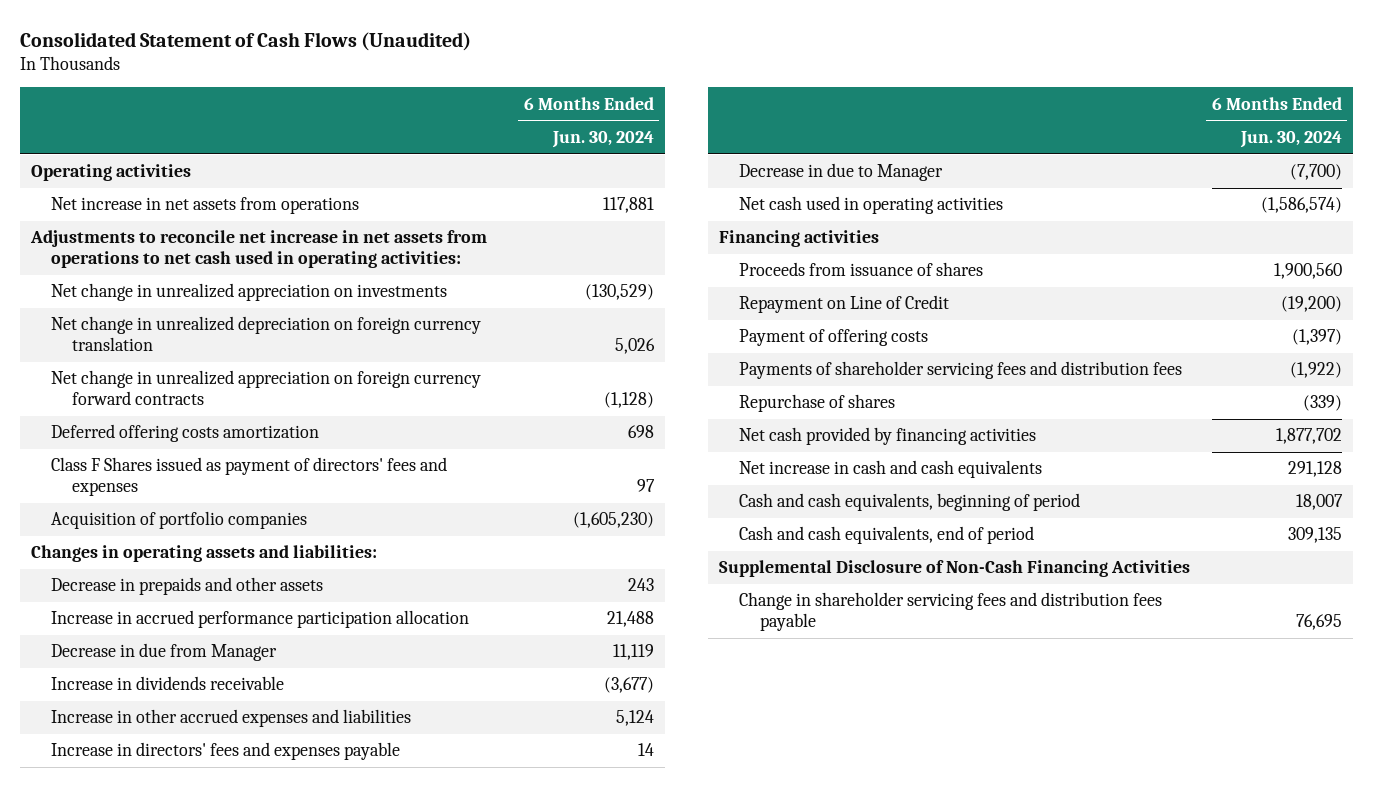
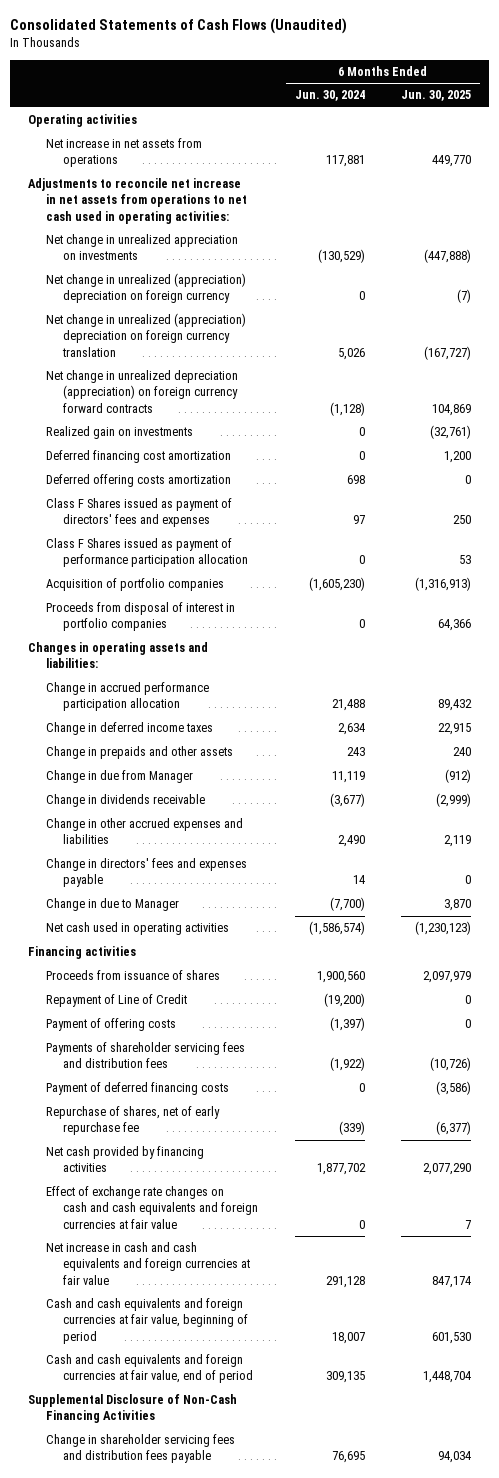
- Consolidated Statement of Cash Flows (Unaudited)
+ Consolidated Statements of Cash Flows (Unaudited)
- | 6 Months Ended Jun. 30, 2024
+ | 6 Months Ended Jun. 30, 2024 | 6 Months Ended Jun. 30, 2025
- Net change in unrealized depreciation on foreign currency translation | 5,026
- Net change in unrealized appreciation on foreign currency forward contracts | (1,128)
+ Net change in unrealized (appreciation) depreciation on foreign currency | 0 | (7)
+ Net change in unrealized (appreciation) depreciation on foreign currency translation | 5,026 | (167,727)
+ Net change in unrealized depreciation (appreciation) on foreign currency forward contracts | (1,128) | 104,869
+ Realized gain on investments | 0 | (32,761)
+ Deferred financing cost amortization | 0 | 1,200
+ Class F Shares issued as payment of performance participation allocation | 0 | 53
+ Proceeds from disposal of interest in portfolio companies | 0 | 64,366
- Decrease in prepaids and other assets | 243
- Increase in accrued performance participation allocation | 21,488
- Decrease in due from Manager | 11,119
- Increase in dividends receivable | (3,677)
- Increase in other accrued expenses and liabilities | 5,124
- Increase in directors' fees and expenses payable | 14
- Decrease in due to Manager | (7,700)
+ Change in accrued performance participation allocation | 21,488 | 89,432
+ Change in deferred income taxes | 2,634 | 22,915
+ Change in prepaids and other assets | 243 | 240
+ Change in due from Manager | 11,119 | (912)
+ Change in dividends receivable | (3,677) | (2,999)
+ Change in other accrued expenses and liabilities | 2,490 | 2,119
+ Change in directors' fees and expenses payable | 14 | 0
+ Change in due to Manager | (7,700) | 3,870
- Repayment on Line of Credit | (19,200)
+ Repayment of Line of Credit | (19,200) | 0
- Repurchase of shares | (339)
+ Payment of deferred financing costs | 0 | (3,586)
+ Repurchase of shares, net of early repurchase fee | (339) | (6,377)
- Net increase in cash and cash equivalents | 291,128
- Cash and cash equivalents, beginning of period | 18,007
- Cash and cash equivalents, end of period | 309,135
+ Effect of exchange rate changes on cash and cash equivalents and foreign currencies at fair value | 0 | 7
+ Net increase in cash and cash equivalents and foreign currencies at fair value | 291,128 | 847,174
+ Cash and cash equivalents and foreign currencies at fair value, beginning of period | 18,007 | 601,530
+ Cash and cash equivalents and foreign currencies at fair value, end of period | 309,135 | 1,448,704

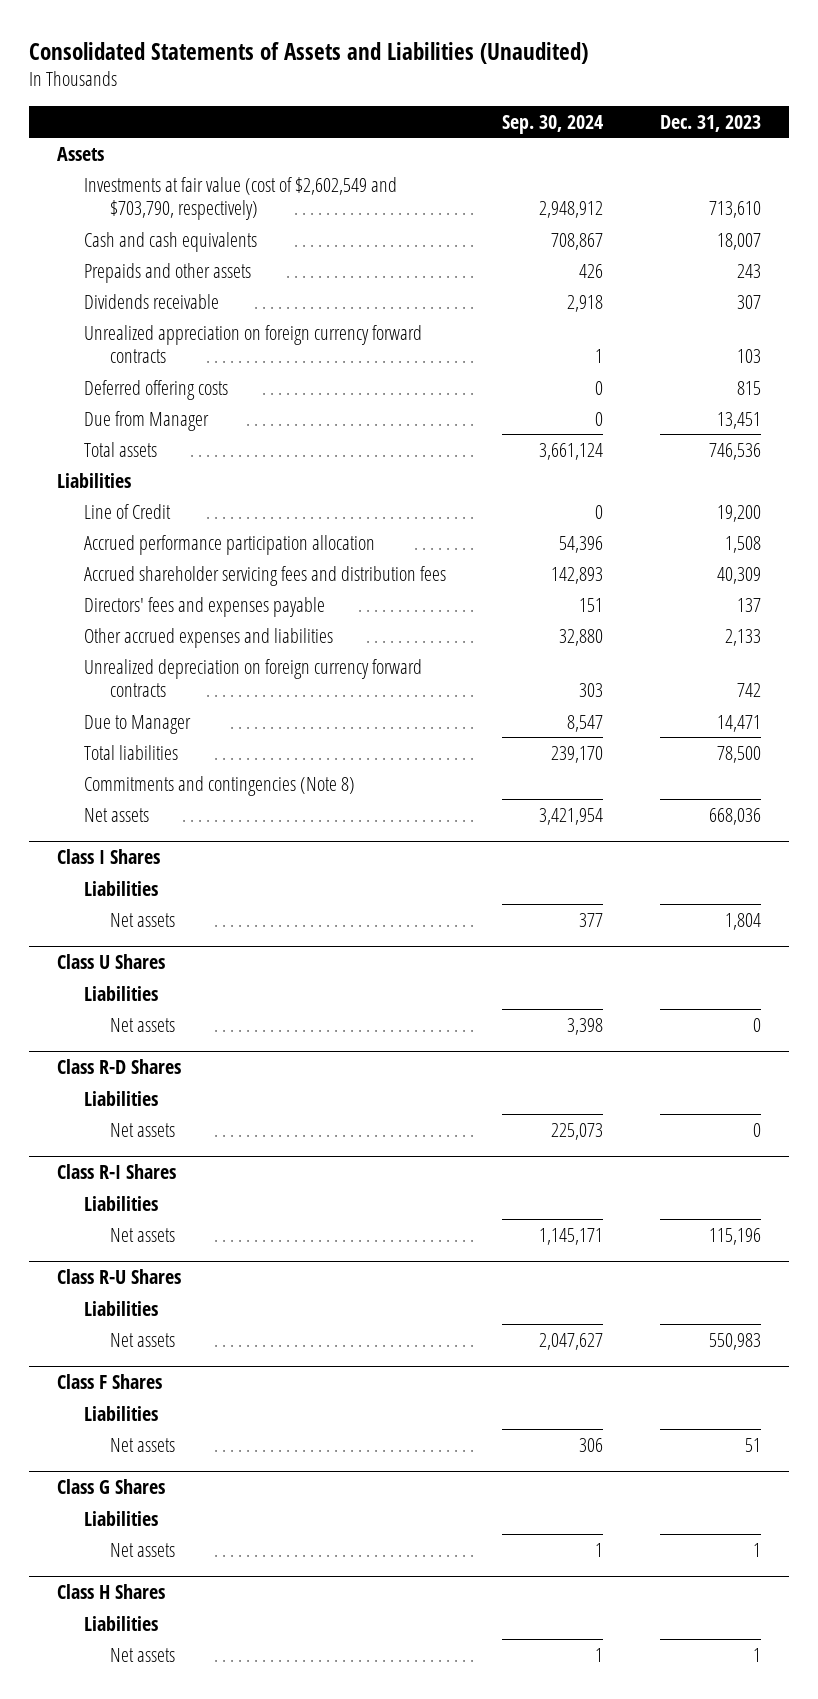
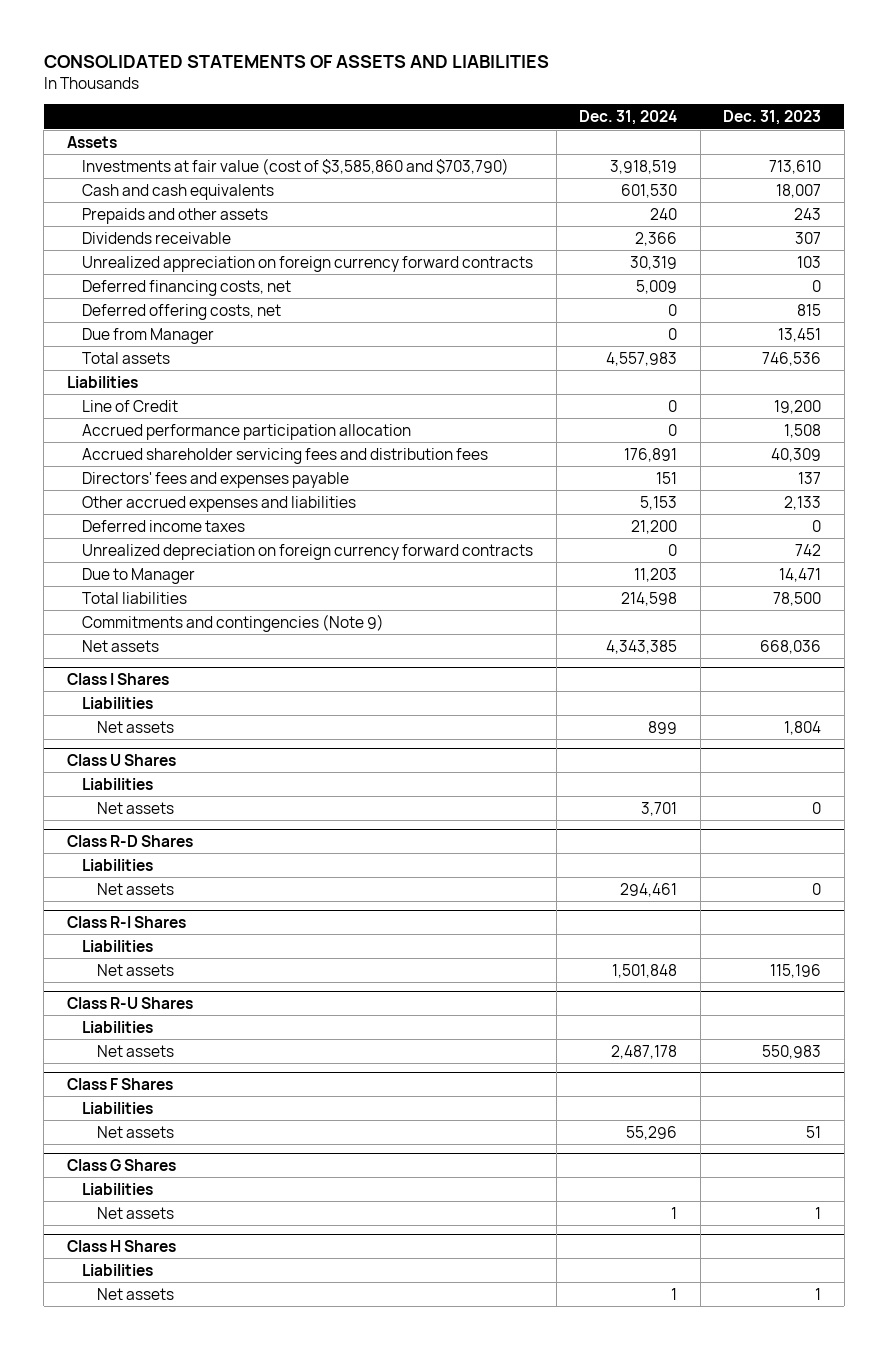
- Consolidated Statements of Assets and Liabilities (Unaudited)
+ CONSOLIDATED STATEMENTS OF ASSETS AND LIABILITIES
- | Sep. 30, 2024 | Dec. 31, 2023
+ | Dec. 31, 2024 | Dec. 31, 2023
- Investments at fair value (cost of $2,602,549 and $703,790, respectively) | 2,948,912 | 713,610
+ Investments at fair value (cost of $3,585,860 and $703,790) | 3,918,519 | 713,610
- Deferred offering costs | 0 | 815
+ Deferred financing costs, net | 5,009 | 0
+ Deferred offering costs, net | 0 | 815
+ Deferred income taxes | 21,200 | 0
- Commitments and contingencies (Note 8)
+ Commitments and contingencies (Note 9)

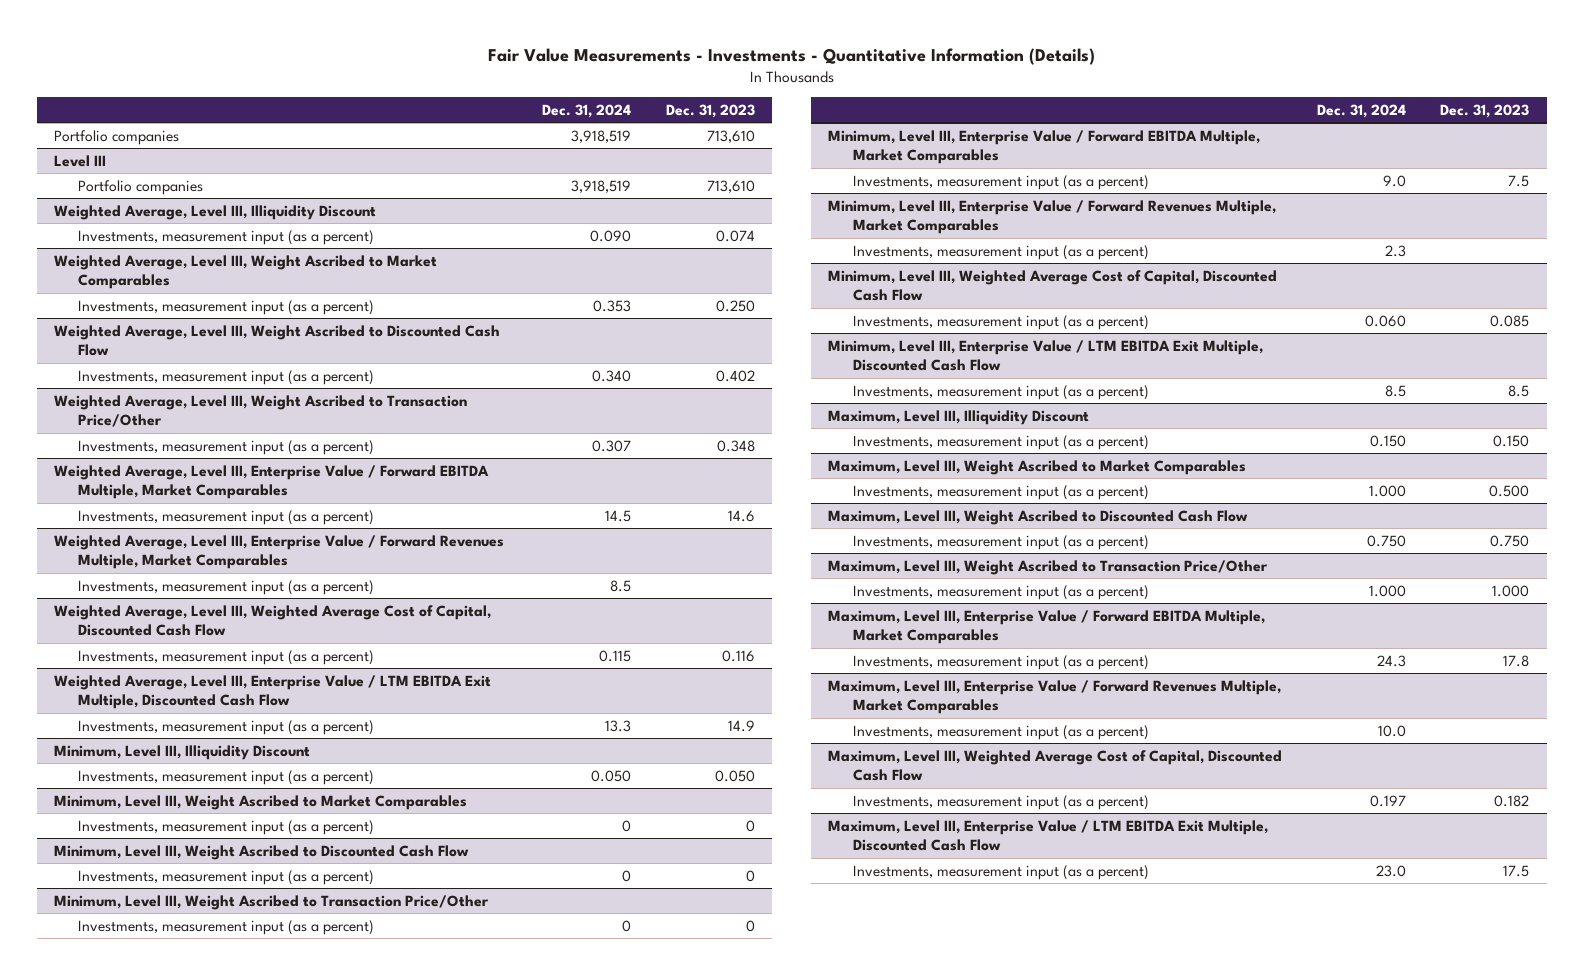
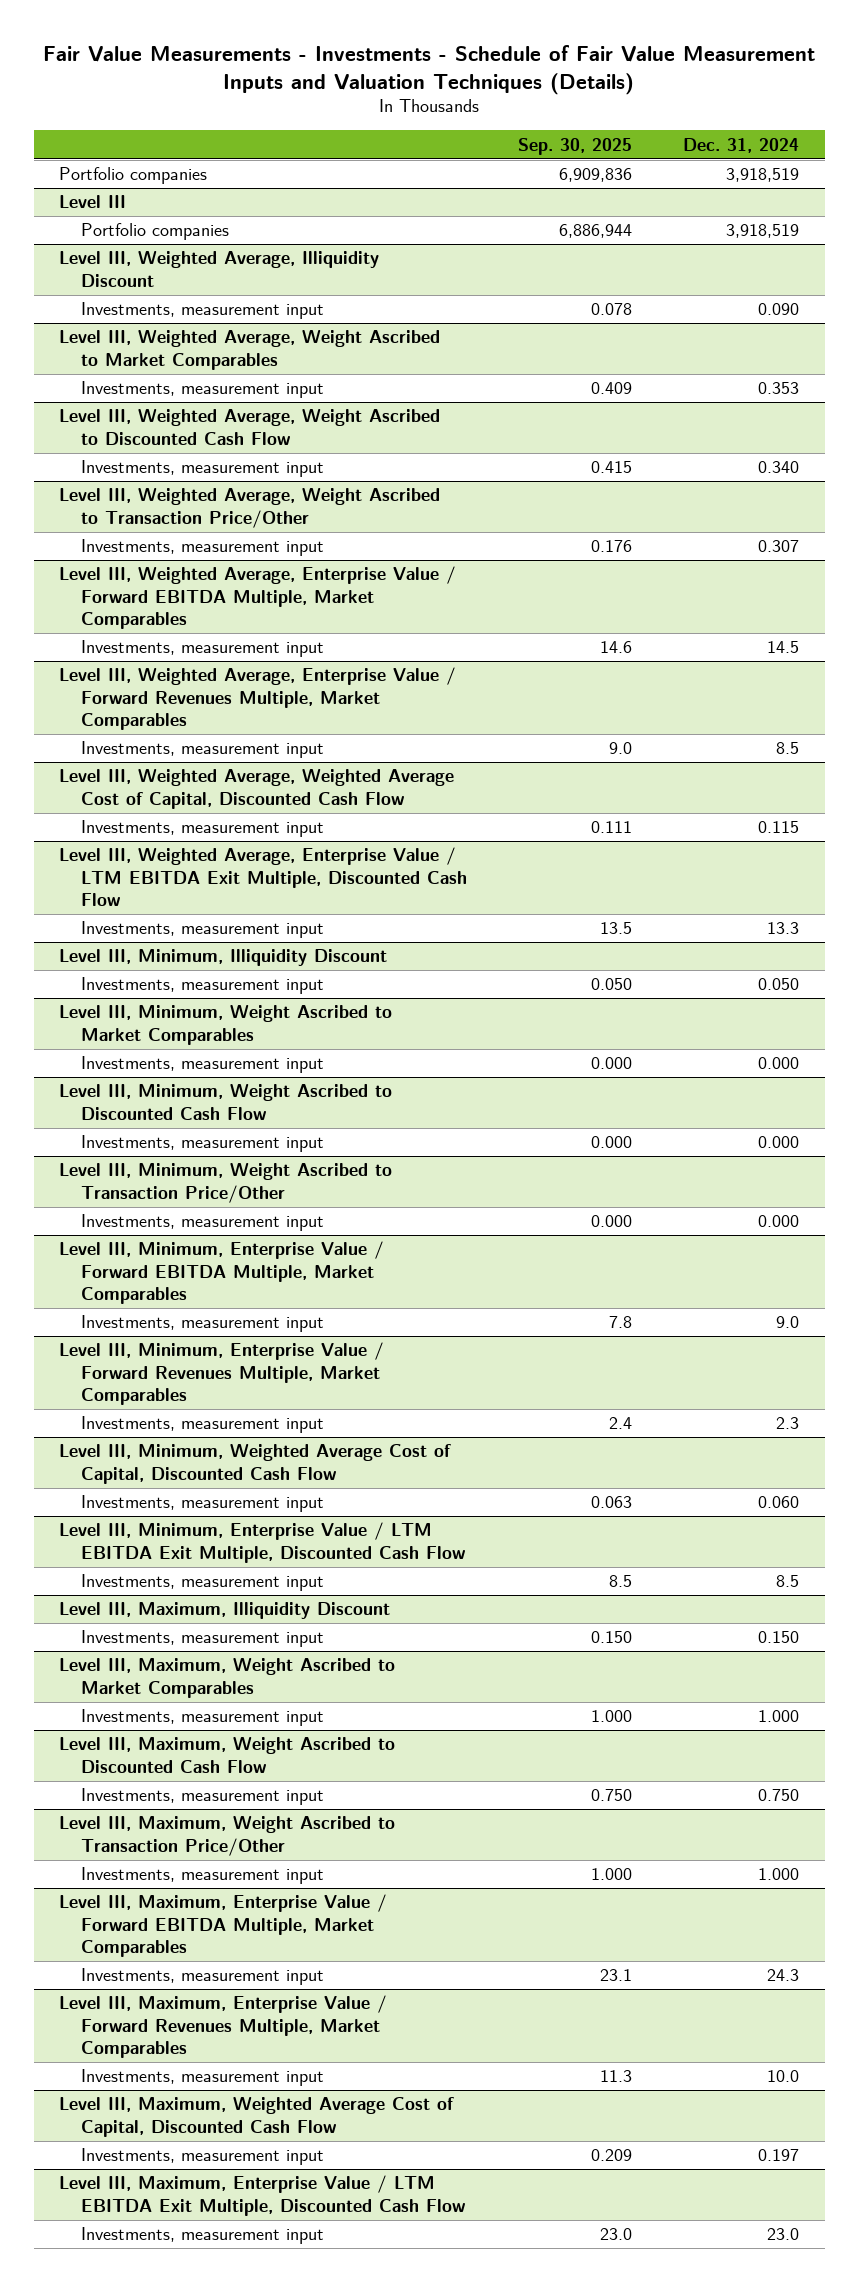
- Fair Value Measurements - Investments - Quantitative Information (Details)
+ Fair Value Measurements - Investments - Schedule of Fair Value Measurement Inputs and Valuation Techniques (Details)
- | Dec. 31, 2024 | Dec. 31, 2023
+ | Sep. 30, 2025 | Dec. 31, 2024
- Weighted Average, Level III, Illiquidity Discount
- Investments, measurement input (as a percent) | 0.090 | 0.074
- Weighted Average, Level III, Weight Ascribed to Market Comparables
- Investments, measurement input (as a percent) | 0.353 | 0.250
- Weighted Average, Level III, Weight Ascribed to Discounted Cash Flow
- Investments, measurement input (as a percent) | 0.340 | 0.402
- Weighted Average, Level III, Weight Ascribed to Transaction Price/Other
- Investments, measurement input (as a percent) | 0.307 | 0.348
- Weighted Average, Level III, Enterprise Value / Forward EBITDA Multiple, Market Comparables
- Investments, measurement input (as a percent) | 14.5 | 14.6
- Weighted Average, Level III, Enterprise Value / Forward Revenues Multiple, Market Comparables
- Investments, measurement input (as a percent) | 8.5 |
- Weighted Average, Level III, Weighted Average Cost of Capital, Discounted Cash Flow
- Investments, measurement input (as a percent) | 0.115 | 0.116
- Weighted Average, Level III, Enterprise Value / LTM EBITDA Exit Multiple, Discounted Cash Flow
- Investments, measurement input (as a percent) | 13.3 | 14.9
- Minimum, Level III, Illiquidity Discount
- Investments, measurement input (as a percent) | 0.050 | 0.050
- Minimum, Level III, Weight Ascribed to Market Comparables
- Investments, measurement input (as a percent) | 0 | 0
- Minimum, Level III, Weight Ascribed to Discounted Cash Flow
- Investments, measurement input (as a percent) | 0 | 0
- Minimum, Level III, Weight Ascribed to Transaction Price/Other
- Investments, measurement input (as a percent) | 0 | 0
- Minimum, Level III, Enterprise Value / Forward EBITDA Multiple, Market Comparables
- Investments, measurement input (as a percent) | 9.0 | 7.5
- Minimum, Level III, Enterprise Value / Forward Revenues Multiple, Market Comparables
- Investments, measurement input (as a percent) | 2.3 |
- Minimum, Level III, Weighted Average Cost of Capital, Discounted Cash Flow
- Investments, measurement input (as a percent) | 0.060 | 0.085
- Minimum, Level III, Enterprise Value / LTM EBITDA Exit Multiple, Discounted Cash Flow
- Investments, measurement input (as a percent) | 8.5 | 8.5
- Maximum, Level III, Illiquidity Discount
- Investments, measurement input (as a percent) | 0.150 | 0.150
- Maximum, Level III, Weight Ascribed to Market Comparables
- Investments, measurement input (as a percent) | 1.000 | 0.500
- Maximum, Level III, Weight Ascribed to Discounted Cash Flow
- Investments, measurement input (as a percent) | 0.750 | 0.750
- Maximum, Level III, Weight Ascribed to Transaction Price/Other
- Investments, measurement input (as a percent) | 1.000 | 1.000
- Maximum, Level III, Enterprise Value / Forward EBITDA Multiple, Market Comparables
- Investments, measurement input (as a percent) | 24.3 | 17.8
- Maximum, Level III, Enterprise Value / Forward Revenues Multiple, Market Comparables
- Investments, measurement input (as a percent) | 10.0 |
- Maximum, Level III, Weighted Average Cost of Capital, Discounted Cash Flow
- Investments, measurement input (as a percent) | 0.197 | 0.182
- Maximum, Level III, Enterprise Value / LTM EBITDA Exit Multiple, Discounted Cash Flow
- Investments, measurement input (as a percent) | 23.0 | 17.5
+ Level III, Weighted Average, Illiquidity Discount
+ Investments, measurement input | 0.078 | 0.090
+ Level III, Weighted Average, Weight Ascribed to Market Comparables
+ Investments, measurement input | 0.409 | 0.353
+ Level III, Weighted Average, Weight Ascribed to Discounted Cash Flow
+ Investments, measurement input | 0.415 | 0.340
+ Level III, Weighted Average, Weight Ascribed to Transaction Price/Other
+ Investments, measurement input | 0.176 | 0.307
+ Level III, Weighted Average, Enterprise Value / Forward EBITDA Multiple, Market Comparables
+ Investments, measurement input | 14.6 | 14.5
+ Level III, Weighted Average, Enterprise Value / Forward Revenues Multiple, Market Comparables
+ Investments, measurement input | 9.0 | 8.5
+ Level III, Weighted Average, Weighted Average Cost of Capital, Discounted Cash Flow
+ Investments, measurement input | 0.111 | 0.115
+ Level III, Weighted Average, Enterprise Value / LTM EBITDA Exit Multiple, Discounted Cash Flow
+ Investments, measurement input | 13.5 | 13.3
+ Level III, Minimum, Illiquidity Discount
+ Investments, measurement input | 0.050 | 0.050
+ Level III, Minimum, Weight Ascribed to Market Comparables
+ Investments, measurement input | 0.000 | 0.000
+ Level III, Minimum, Weight Ascribed to Discounted Cash Flow
+ Investments, measurement input | 0.000 | 0.000
+ Level III, Minimum, Weight Ascribed to Transaction Price/Other
+ Investments, measurement input | 0.000 | 0.000
+ Level III, Minimum, Enterprise Value / Forward EBITDA Multiple, Market Comparables
+ Investments, measurement input | 7.8 | 9.0
+ Level III, Minimum, Enterprise Value / Forward Revenues Multiple, Market Comparables
+ Investments, measurement input | 2.4 | 2.3
+ Level III, Minimum, Weighted Average Cost of Capital, Discounted Cash Flow
+ Investments, measurement input | 0.063 | 0.060
+ Level III, Minimum, Enterprise Value / LTM EBITDA Exit Multiple, Discounted Cash Flow
+ Investments, measurement input | 8.5 | 8.5
+ Level III, Maximum, Illiquidity Discount
+ Investments, measurement input | 0.150 | 0.150
+ Level III, Maximum, Weight Ascribed to Market Comparables
+ Investments, measurement input | 1.000 | 1.000
+ Level III, Maximum, Weight Ascribed to Discounted Cash Flow
+ Investments, measurement input | 0.750 | 0.750
+ Level III, Maximum, Weight Ascribed to Transaction Price/Other
+ Investments, measurement input | 1.000 | 1.000
+ Level III, Maximum, Enterprise Value / Forward EBITDA Multiple, Market Comparables
+ Investments, measurement input | 23.1 | 24.3
+ Level III, Maximum, Enterprise Value / Forward Revenues Multiple, Market Comparables
+ Investments, measurement input | 11.3 | 10.0
+ Level III, Maximum, Weighted Average Cost of Capital, Discounted Cash Flow
+ Investments, measurement input | 0.209 | 0.197
+ Level III, Maximum, Enterprise Value / LTM EBITDA Exit Multiple, Discounted Cash Flow
+ Investments, measurement input | 23.0 | 23.0

